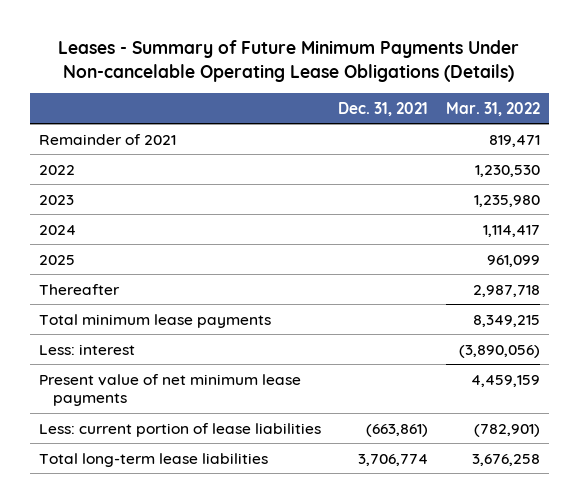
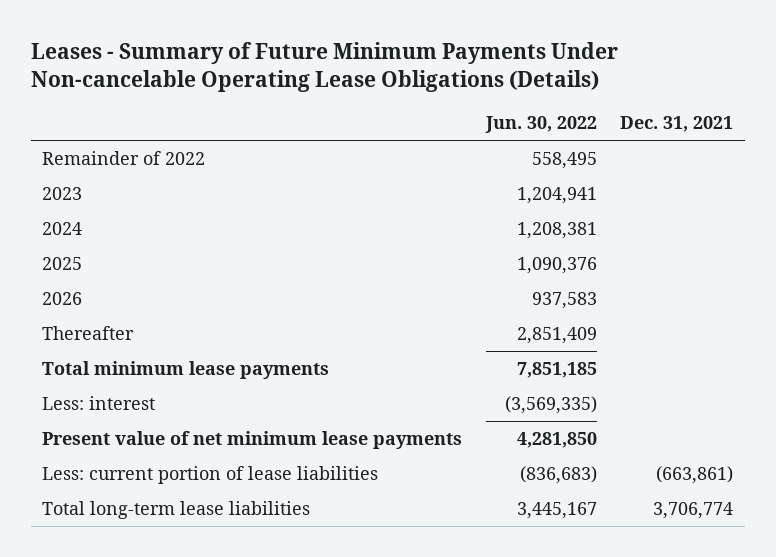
- | Dec. 31, 2021 | Mar. 31, 2022
+ | Jun. 30, 2022 | Dec. 31, 2021
- Remainder of 2021 | | 819,471
- 2022 | | 1,230,530
+ Remainder of 2022 | 558,495 |
+ 2026 | 937,583 |

